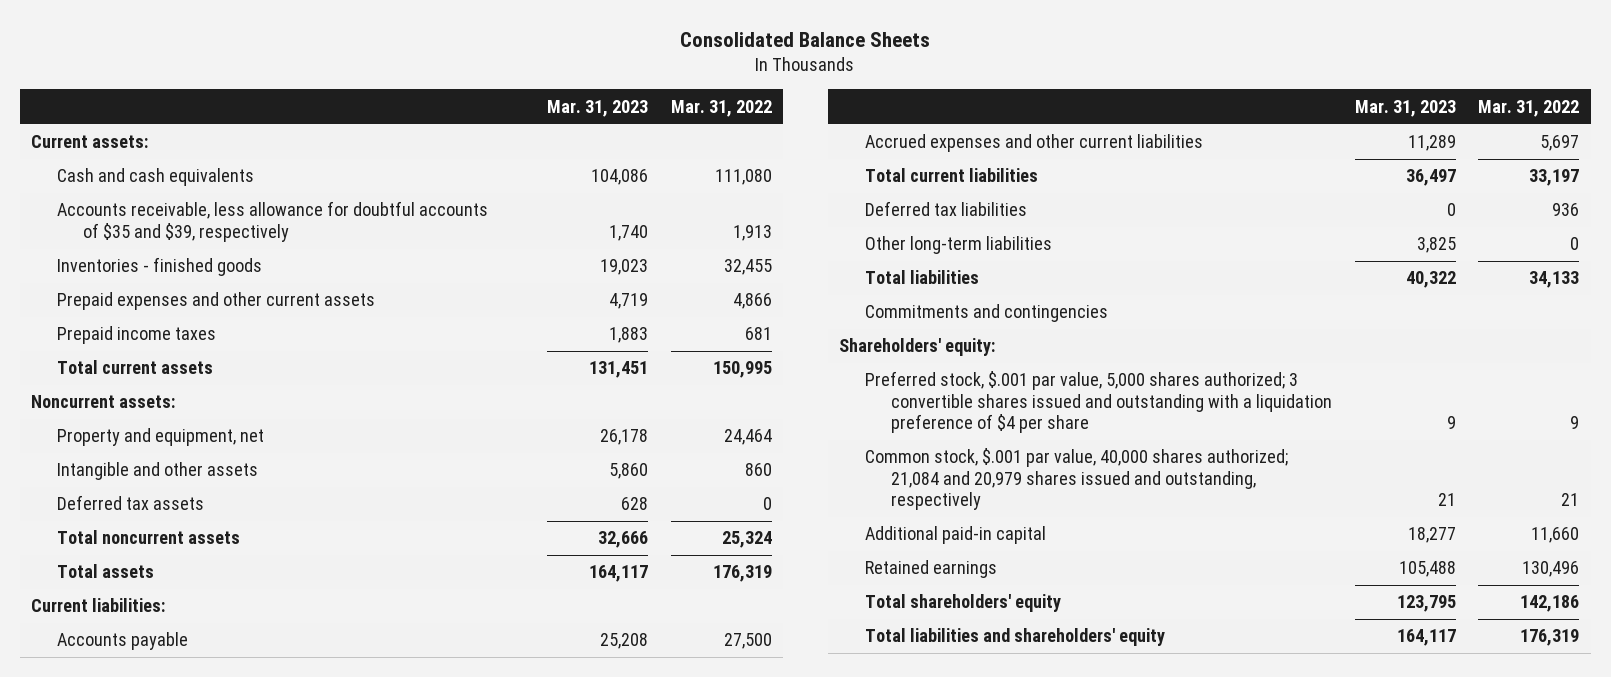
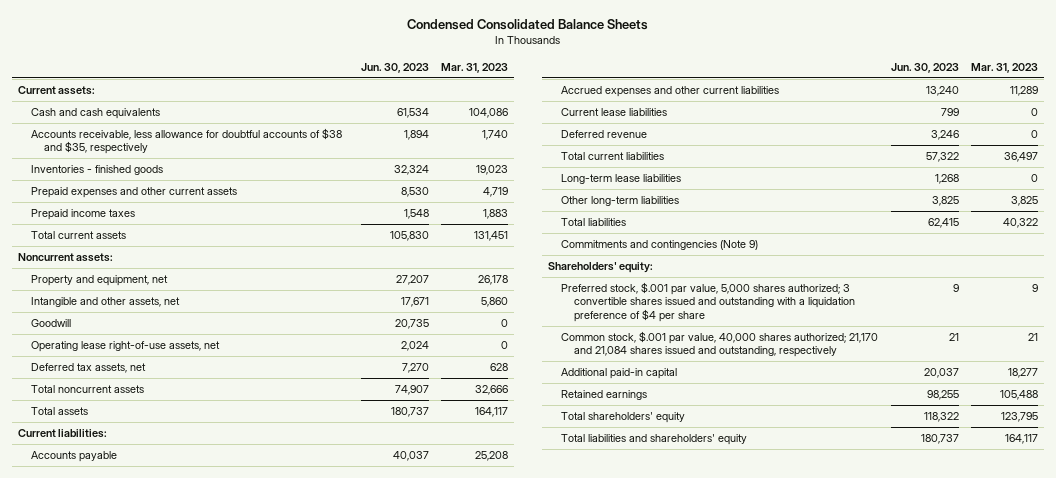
- Consolidated Balance Sheets
+ Condensed Consolidated Balance Sheets
- | Mar. 31, 2023 | Mar. 31, 2022
+ | Jun. 30, 2023 | Mar. 31, 2023
- Accounts receivable, less allowance for doubtful accounts of $35 and $39, respectively | 1,740 | 1,913
+ Accounts receivable, less allowance for doubtful accounts of $38 and $35, respectively | 1,894 | 1,740
- Intangible and other assets | 5,860 | 860
- Deferred tax assets | 628 | 0
+ Intangible and other assets, net | 17,671 | 5,860
+ Goodwill | 20,735 | 0
+ Operating lease right-of-use assets, net | 2,024 | 0
+ Deferred tax assets, net | 7,270 | 628
+ Current lease liabilities | 799 | 0
+ Deferred revenue | 3,246 | 0
- Deferred tax liabilities | 0 | 936
+ Long-term lease liabilities | 1,268 | 0
- Commitments and contingencies
+ Commitments and contingencies (Note 9)
- Common stock, $.001 par value, 40,000 shares authorized; 21,084 and 20,979 shares issued and outstanding, respectively | 21 | 21
+ Common stock, $.001 par value, 40,000 shares authorized; 21,170 and 21,084 shares issued and outstanding, respectively | 21 | 21

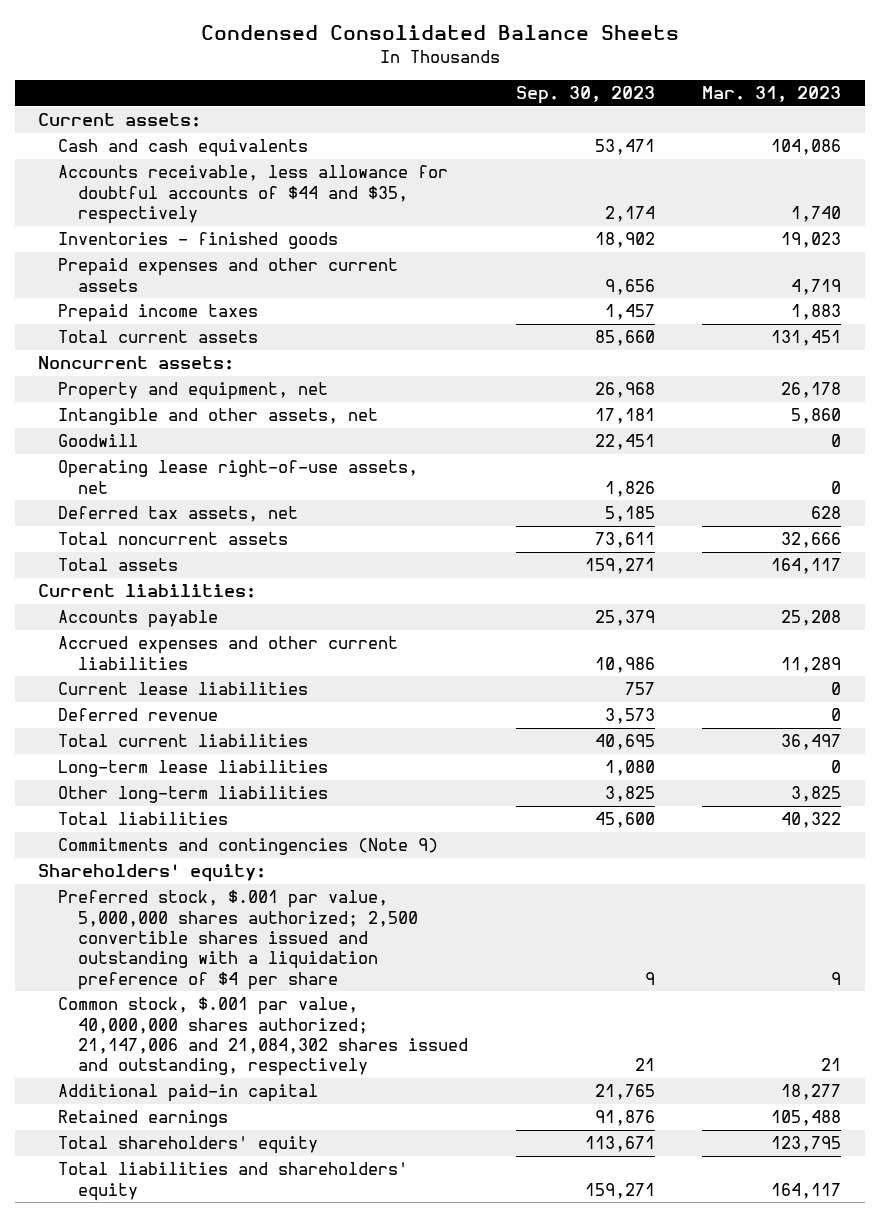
- | Jun. 30, 2023 | Mar. 31, 2023
+ | Sep. 30, 2023 | Mar. 31, 2023
- Accounts receivable, less allowance for doubtful accounts of $38 and $35, respectively | 1,894 | 1,740
+ Accounts receivable, less allowance for doubtful accounts of $44 and $35, respectively | 2,174 | 1,740
- Preferred stock, $.001 par value, 5,000 shares authorized; 3 convertible shares issued and outstanding with a liquidation preference of $4 per share | 9 | 9
- Common stock, $.001 par value, 40,000 shares authorized; 21,170 and 21,084 shares issued and outstanding, respectively | 21 | 21
+ Preferred stock, $.001 par value, 5,000,000 shares authorized; 2,500 convertible shares issued and outstanding with a liquidation preference of $4 per share | 9 | 9
+ Common stock, $.001 par value, 40,000,000 shares authorized; 21,147,006 and 21,084,302 shares issued and outstanding, respectively | 21 | 21

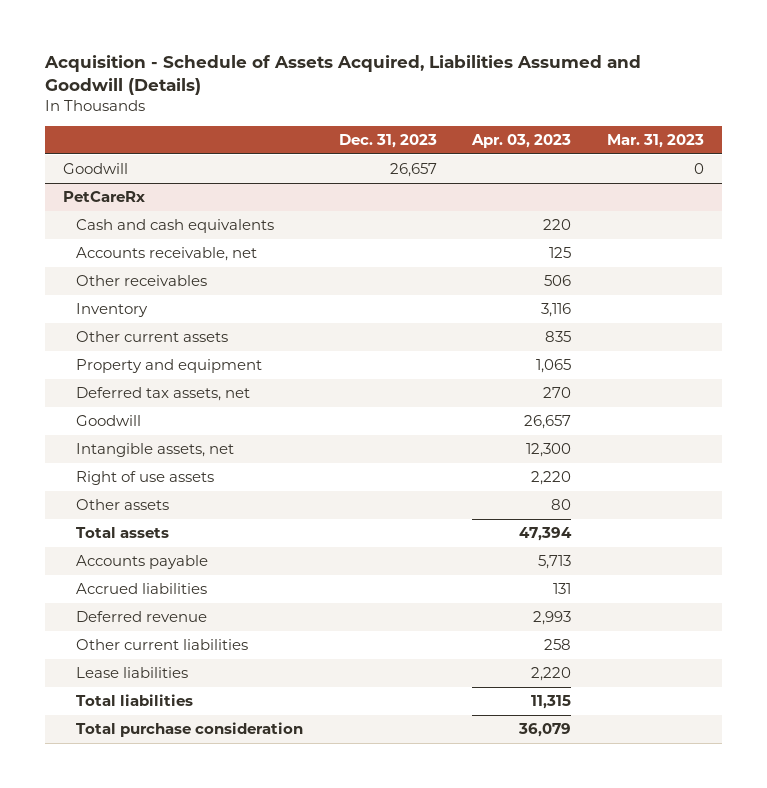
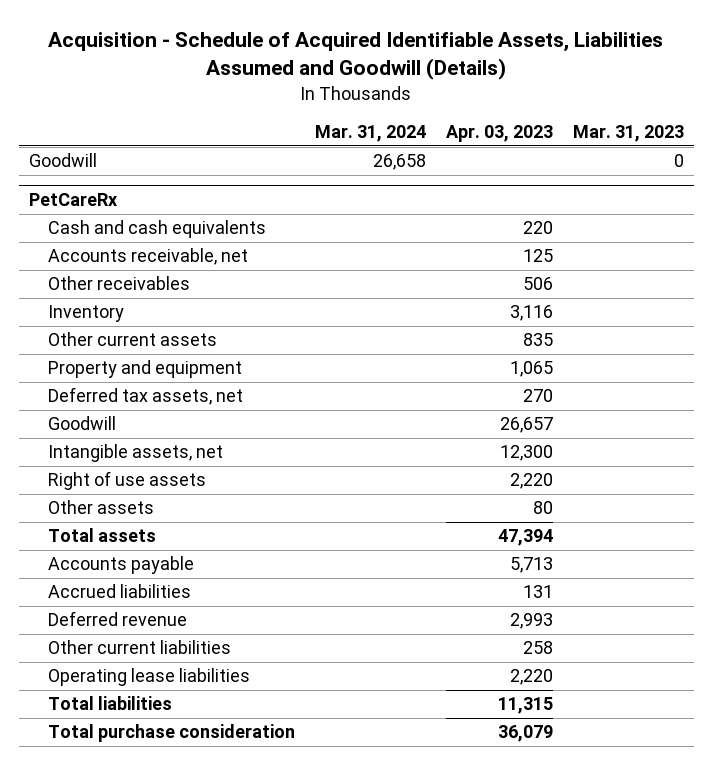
- Acquisition - Schedule of Assets Acquired, Liabilities Assumed and Goodwill (Details)
+ Acquisition - Schedule of Acquired Identifiable Assets, Liabilities Assumed and Goodwill (Details)
- | Dec. 31, 2023 | Apr. 03, 2023 | Mar. 31, 2023
+ | Mar. 31, 2024 | Apr. 03, 2023 | Mar. 31, 2023
@ PetCareRx
- Lease liabilities | | 2,220 |
+ Operating lease liabilities | | 2,220 |

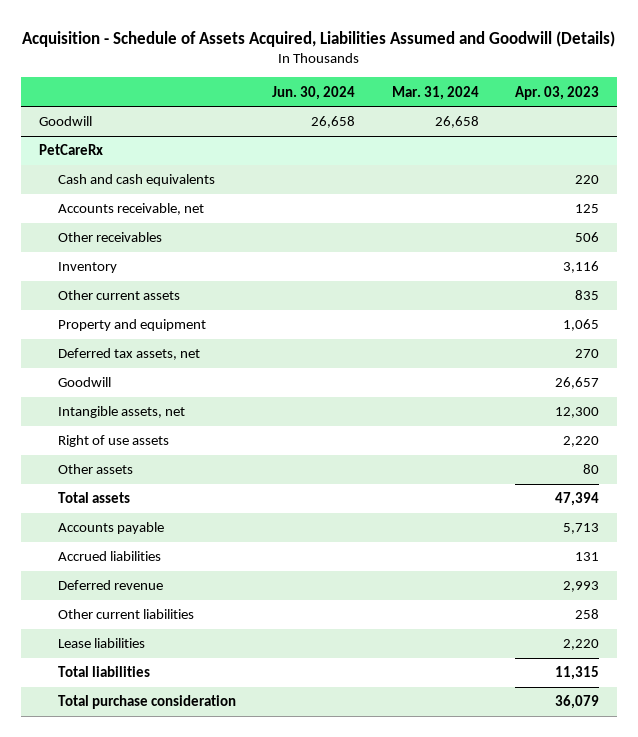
- Acquisition - Schedule of Acquired Identifiable Assets, Liabilities Assumed and Goodwill (Details)
+ Acquisition - Schedule of Assets Acquired, Liabilities Assumed and Goodwill (Details)
- | Mar. 31, 2024 | Apr. 03, 2023 | Mar. 31, 2023
+ | Jun. 30, 2024 | Mar. 31, 2024 | Apr. 03, 2023
@ PetCareRx
- Operating lease liabilities | | 2,220 |
+ Lease liabilities | | | 2,220

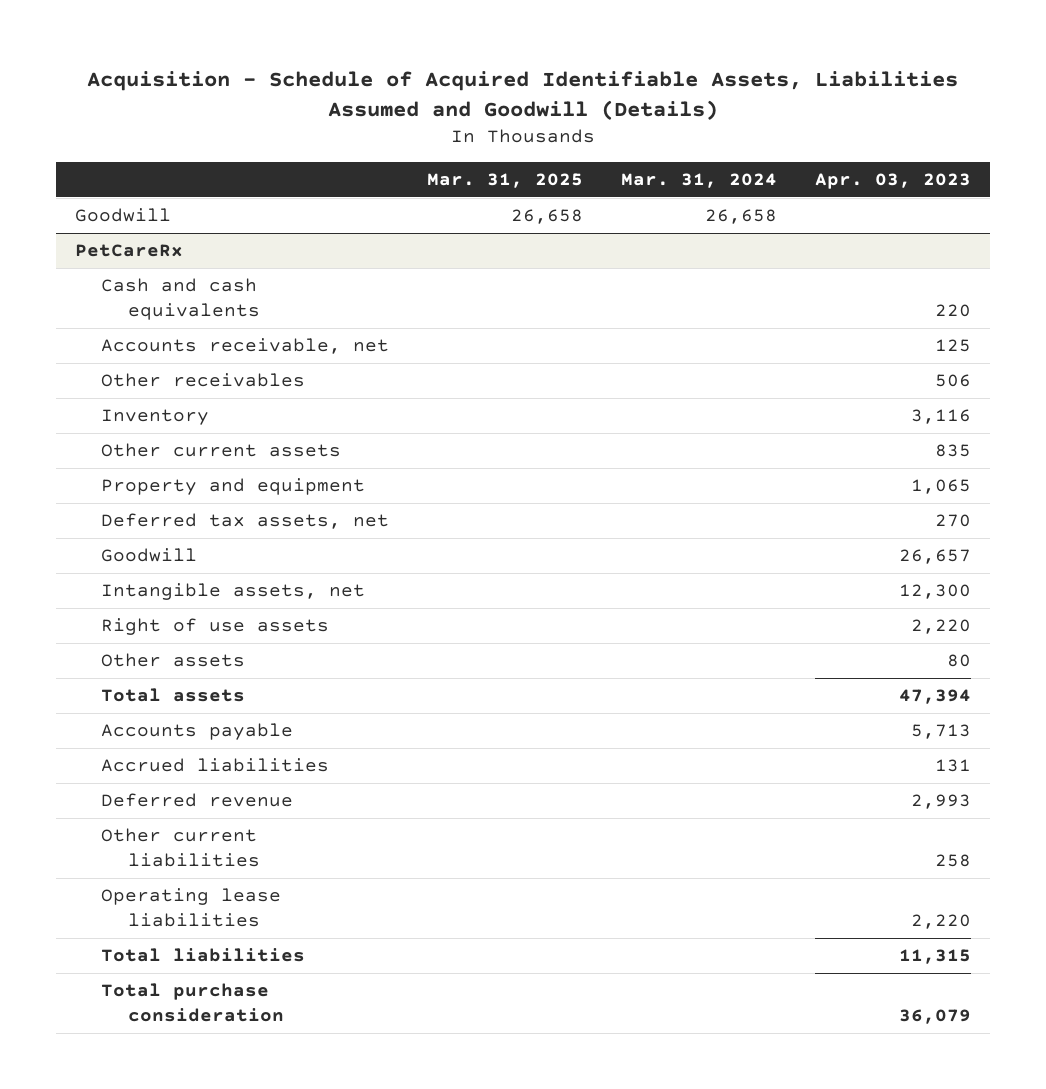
- Acquisition - Schedule of Assets Acquired, Liabilities Assumed and Goodwill (Details)
+ Acquisition - Schedule of Acquired Identifiable Assets, Liabilities Assumed and Goodwill (Details)
- | Jun. 30, 2024 | Mar. 31, 2024 | Apr. 03, 2023
+ | Mar. 31, 2025 | Mar. 31, 2024 | Apr. 03, 2023
@ PetCareRx
- Lease liabilities | | | 2,220
+ Operating lease liabilities | | | 2,220

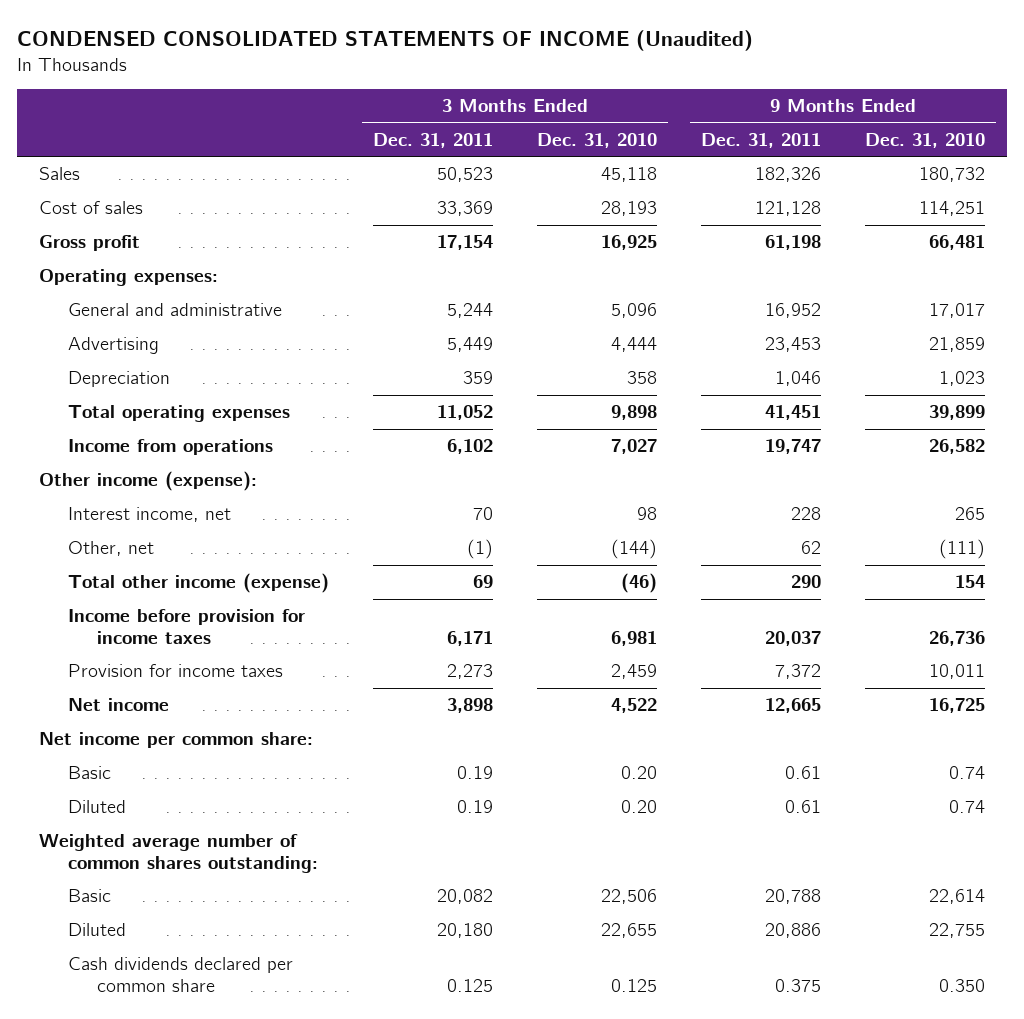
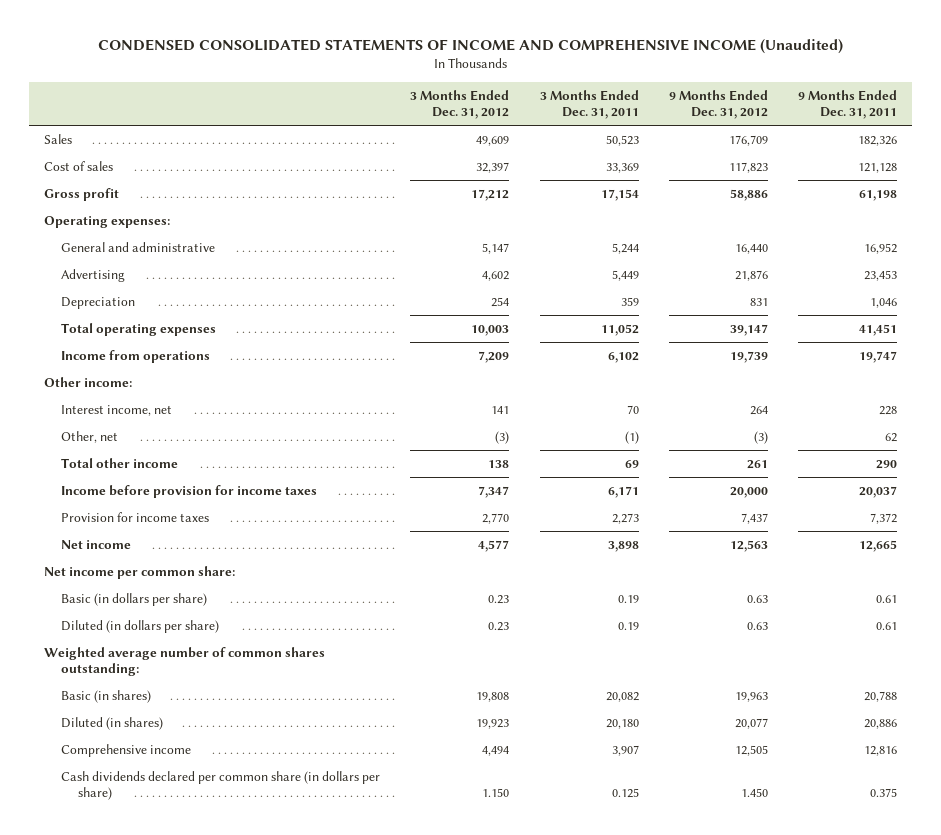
- CONDENSED CONSOLIDATED STATEMENTS OF INCOME (Unaudited)
+ CONDENSED CONSOLIDATED STATEMENTS OF INCOME AND COMPREHENSIVE INCOME (Unaudited)
- | 3 Months Ended Dec. 31, 2011 | 3 Months Ended Dec. 31, 2010 | 9 Months Ended Dec. 31, 2011 | 9 Months Ended Dec. 31, 2010
+ | 3 Months Ended Dec. 31, 2012 | 3 Months Ended Dec. 31, 2011 | 9 Months Ended Dec. 31, 2012 | 9 Months Ended Dec. 31, 2011
- Other income (expense):
+ Other income:
- Total other income (expense) | 69 | (46) | 290 | 154
+ Total other income | 138 | 69 | 261 | 290
- Basic | 0.19 | 0.20 | 0.61 | 0.74
- Diluted | 0.19 | 0.20 | 0.61 | 0.74
+ Basic (in dollars per share) | 0.23 | 0.19 | 0.63 | 0.61
+ Diluted (in dollars per share) | 0.23 | 0.19 | 0.63 | 0.61
- Basic | 20,082 | 22,506 | 20,788 | 22,614
- Diluted | 20,180 | 22,655 | 20,886 | 22,755
- Cash dividends declared per common share | 0.125 | 0.125 | 0.375 | 0.350
+ Basic (in shares) | 19,808 | 20,082 | 19,963 | 20,788
+ Diluted (in shares) | 19,923 | 20,180 | 20,077 | 20,886
+ Comprehensive income | 4,494 | 3,907 | 12,505 | 12,816
+ Cash dividends declared per common share (in dollars per share) | 1.150 | 0.125 | 1.450 | 0.375

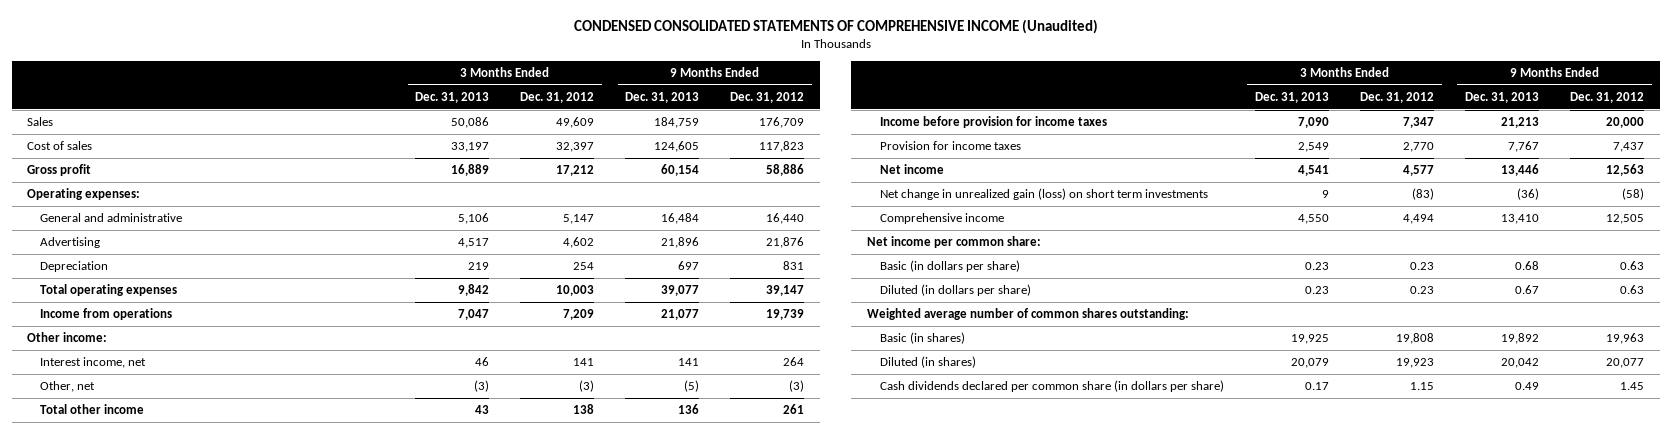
- CONDENSED CONSOLIDATED STATEMENTS OF INCOME AND COMPREHENSIVE INCOME (Unaudited)
+ CONDENSED CONSOLIDATED STATEMENTS OF COMPREHENSIVE INCOME (Unaudited)
- | 3 Months Ended Dec. 31, 2012 | 3 Months Ended Dec. 31, 2011 | 9 Months Ended Dec. 31, 2012 | 9 Months Ended Dec. 31, 2011
+ | 3 Months Ended Dec. 31, 2013 | 3 Months Ended Dec. 31, 2012 | 9 Months Ended Dec. 31, 2013 | 9 Months Ended Dec. 31, 2012
+ Net change in unrealized gain (loss) on short term investments | 9 | (83) | (36) | (58)
moved up: Comprehensive income | 4,550 | 4,494 | 13,410 | 12,505
- Cash dividends declared per common share (in dollars per share) | 1.150 | 0.125 | 1.450 | 0.375
+ Cash dividends declared per common share (in dollars per share) | 0.17 | 1.15 | 0.49 | 1.45

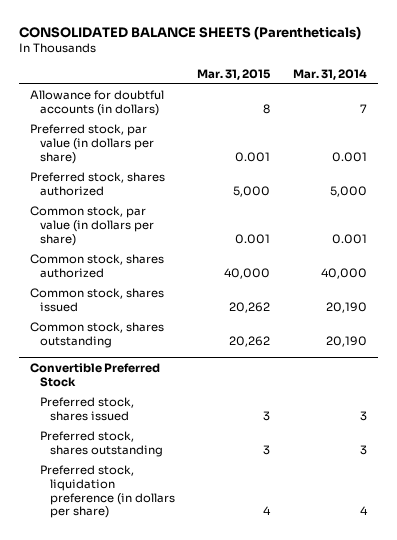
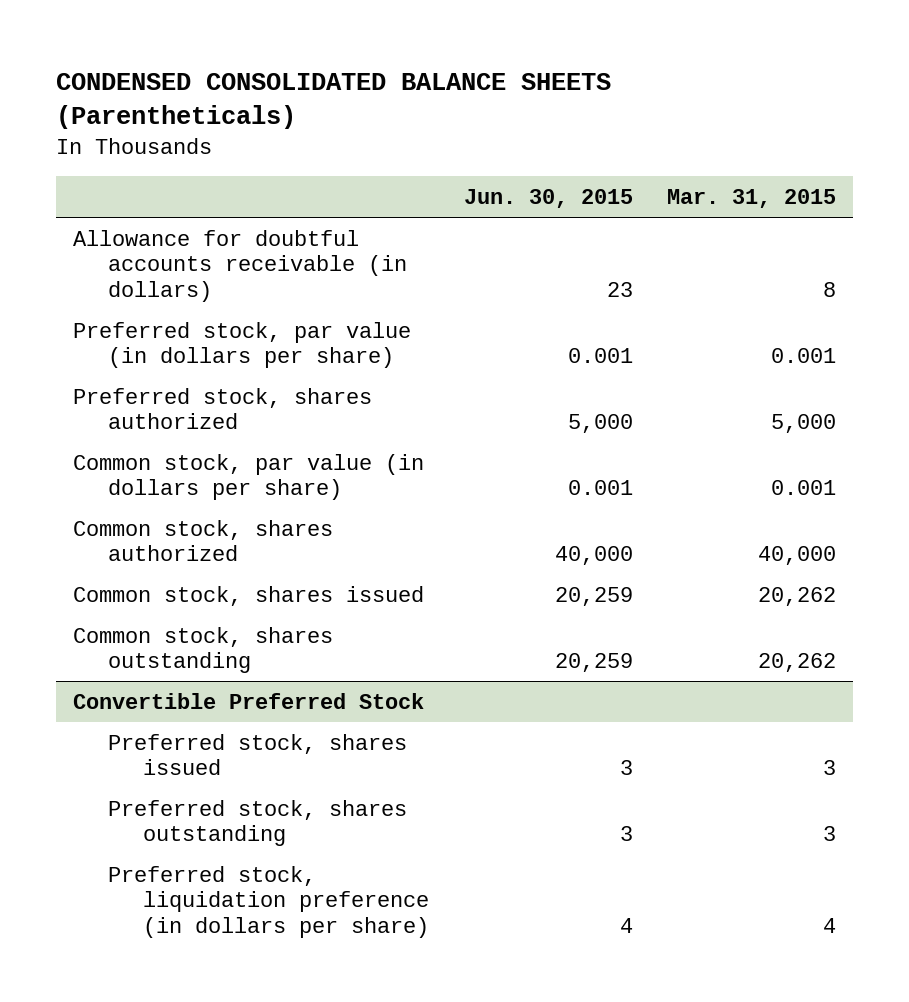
- CONSOLIDATED BALANCE SHEETS (Parentheticals)
+ CONDENSED CONSOLIDATED BALANCE SHEETS (Parentheticals)
- | Mar. 31, 2015 | Mar. 31, 2014
+ | Jun. 30, 2015 | Mar. 31, 2015
- Allowance for doubtful accounts (in dollars) | 8 | 7
+ Allowance for doubtful accounts receivable (in dollars) | 23 | 8

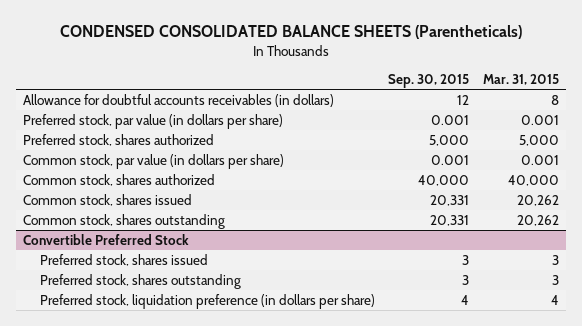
- | Jun. 30, 2015 | Mar. 31, 2015
+ | Sep. 30, 2015 | Mar. 31, 2015
- Allowance for doubtful accounts receivable (in dollars) | 23 | 8
+ Allowance for doubtful accounts receivables (in dollars) | 12 | 8

